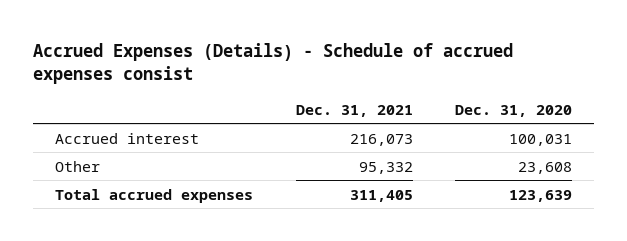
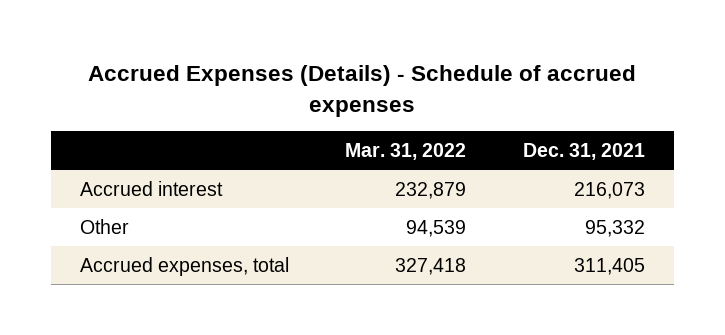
- Accrued Expenses (Details) - Schedule of accrued expenses consist
+ Accrued Expenses (Details) - Schedule of accrued expenses
- | Dec. 31, 2021 | Dec. 31, 2020
+ | Mar. 31, 2022 | Dec. 31, 2021
- Total accrued expenses | 311,405 | 123,639
+ Accrued expenses, total | 327,418 | 311,405

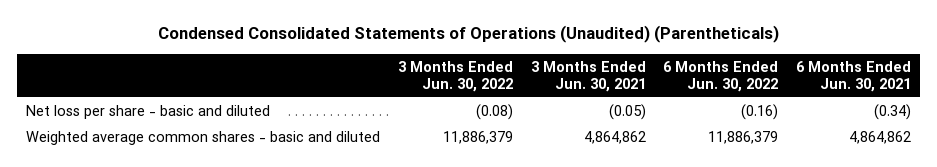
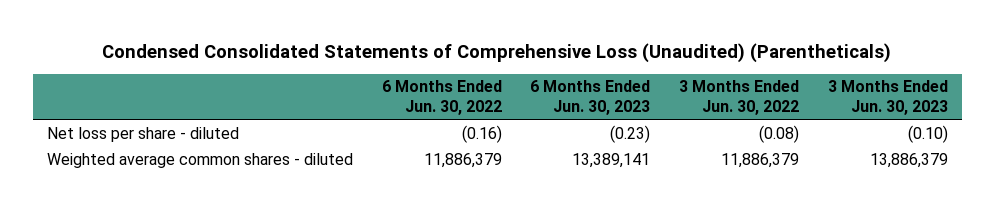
- Condensed Consolidated Statements of Operations (Unaudited) (Parentheticals)
+ Condensed Consolidated Statements of Comprehensive Loss (Unaudited) (Parentheticals)
- | 3 Months Ended Jun. 30, 2022 | 3 Months Ended Jun. 30, 2021 | 6 Months Ended Jun. 30, 2022 | 6 Months Ended Jun. 30, 2021
+ | 6 Months Ended Jun. 30, 2022 | 6 Months Ended Jun. 30, 2023 | 3 Months Ended Jun. 30, 2022 | 3 Months Ended Jun. 30, 2023
- Net loss per share - basic and diluted | (0.08) | (0.05) | (0.16) | (0.34)
- Weighted average common shares - basic and diluted | 11,886,379 | 4,864,862 | 11,886,379 | 4,864,862
+ Net loss per share - diluted | (0.16) | (0.23) | (0.08) | (0.10)
+ Weighted average common shares - diluted | 11,886,379 | 13,389,141 | 11,886,379 | 13,886,379

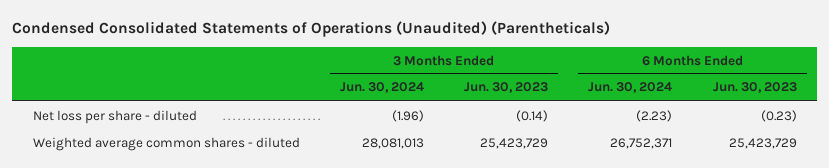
- Condensed Consolidated Statements of Comprehensive Loss (Unaudited) (Parentheticals)
+ Condensed Consolidated Statements of Operations (Unaudited) (Parentheticals)
- | 6 Months Ended Jun. 30, 2022 | 6 Months Ended Jun. 30, 2023 | 3 Months Ended Jun. 30, 2022 | 3 Months Ended Jun. 30, 2023
+ | 3 Months Ended Jun. 30, 2024 | 3 Months Ended Jun. 30, 2023 | 6 Months Ended Jun. 30, 2024 | 6 Months Ended Jun. 30, 2023
- Net loss per share - diluted | (0.16) | (0.23) | (0.08) | (0.10)
- Weighted average common shares - diluted | 11,886,379 | 13,389,141 | 11,886,379 | 13,886,379
+ Net loss per share - diluted | (1.96) | (0.14) | (2.23) | (0.23)
+ Weighted average common shares - diluted | 28,081,013 | 25,423,729 | 26,752,371 | 25,423,729

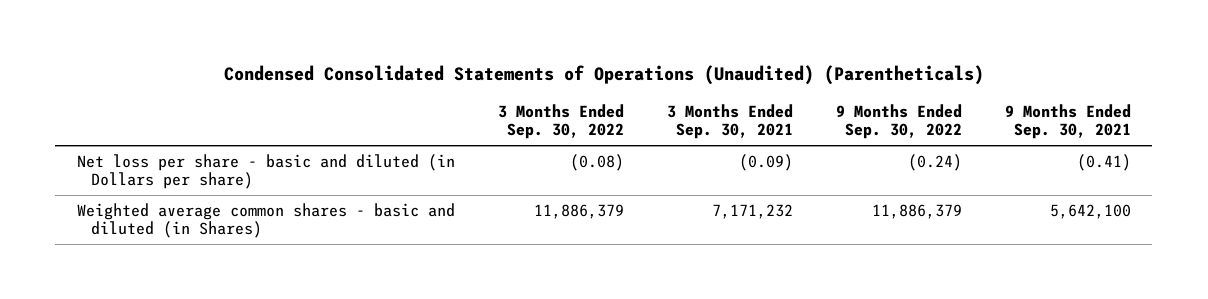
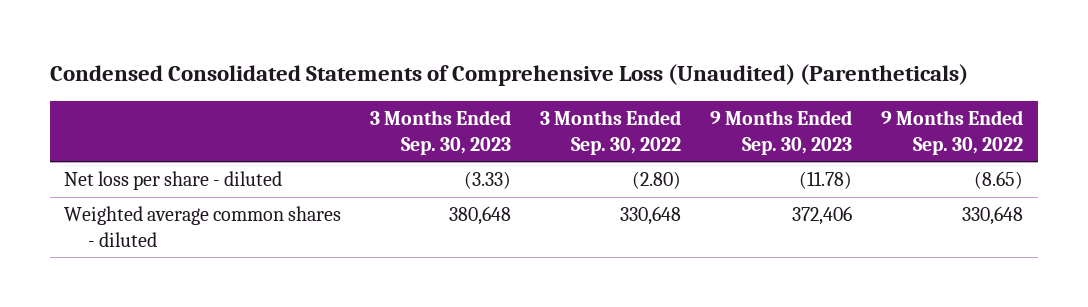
- Condensed Consolidated Statements of Operations (Unaudited) (Parentheticals)
+ Condensed Consolidated Statements of Comprehensive Loss (Unaudited) (Parentheticals)
- | 3 Months Ended Sep. 30, 2022 | 3 Months Ended Sep. 30, 2021 | 9 Months Ended Sep. 30, 2022 | 9 Months Ended Sep. 30, 2021
+ | 3 Months Ended Sep. 30, 2023 | 3 Months Ended Sep. 30, 2022 | 9 Months Ended Sep. 30, 2023 | 9 Months Ended Sep. 30, 2022
- Net loss per share - basic and diluted (in Dollars per share) | (0.08) | (0.09) | (0.24) | (0.41)
- Weighted average common shares - basic and diluted (in Shares) | 11,886,379 | 7,171,232 | 11,886,379 | 5,642,100
+ Net loss per share - diluted | (3.33) | (2.80) | (11.78) | (8.65)
+ Weighted average common shares - diluted | 380,648 | 330,648 | 372,406 | 330,648

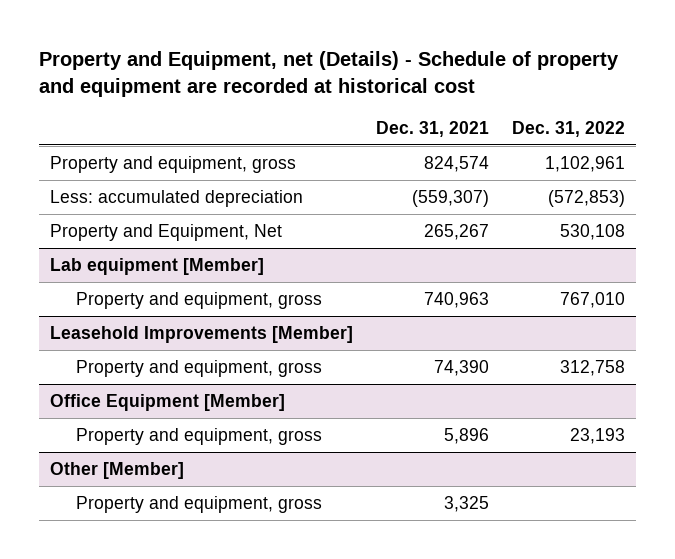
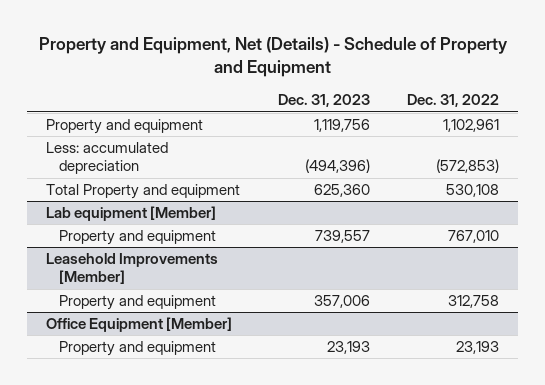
- Property and Equipment, net (Details) - Schedule of property and equipment are recorded at historical cost
+ Property and Equipment, Net (Details) - Schedule of Property and Equipment
- | Dec. 31, 2021 | Dec. 31, 2022
+ | Dec. 31, 2023 | Dec. 31, 2022
- Property and equipment, gross | 824,574 | 1,102,961
+ Property and equipment | 1,119,756 | 1,102,961
- Property and Equipment, Net | 265,267 | 530,108
+ Total Property and equipment | 625,360 | 530,108
@ Lab equipment [Member]
- Property and equipment, gross | 740,963 | 767,010
+ Property and equipment | 739,557 | 767,010
@ Leasehold Improvements [Member]
- Property and equipment, gross | 74,390 | 312,758
+ Property and equipment | 357,006 | 312,758
@ Office Equipment [Member]
- Property and equipment, gross | 5,896 | 23,193
- Other [Member]
- Property and equipment, gross | 3,325 |
@ Office Equipment [Member]
+ Property and equipment | 23,193 | 23,193

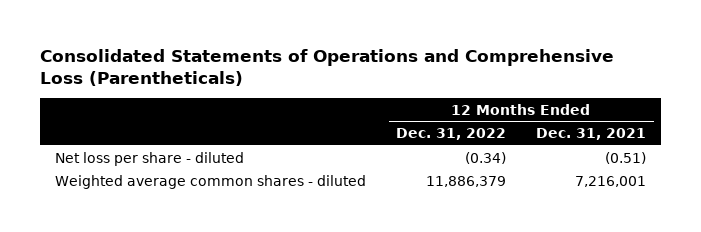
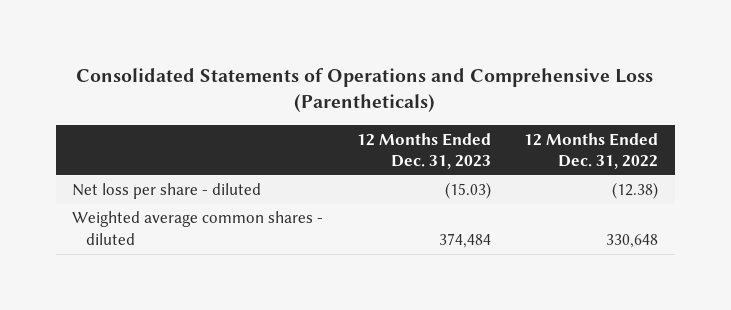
- | 12 Months Ended Dec. 31, 2022 | 12 Months Ended Dec. 31, 2021
+ | 12 Months Ended Dec. 31, 2023 | 12 Months Ended Dec. 31, 2022
- Net loss per share - diluted | (0.34) | (0.51)
- Weighted average common shares - diluted | 11,886,379 | 7,216,001
+ Net loss per share - diluted | (15.03) | (12.38)
+ Weighted average common shares - diluted | 374,484 | 330,648

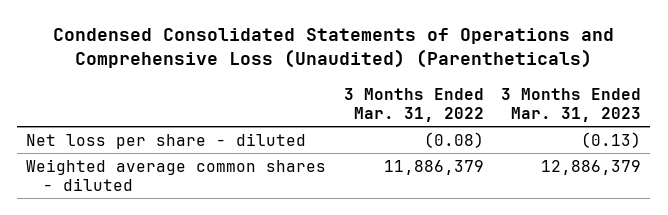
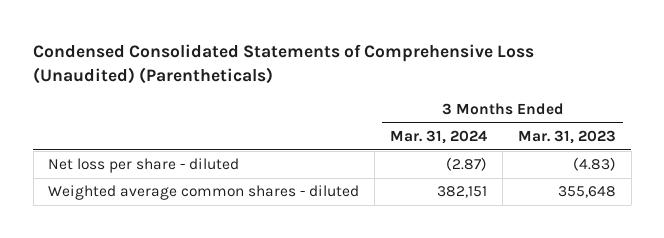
- Condensed Consolidated Statements of Operations and Comprehensive Loss (Unaudited) (Parentheticals)
+ Condensed Consolidated Statements of Comprehensive Loss (Unaudited) (Parentheticals)
- | 3 Months Ended Mar. 31, 2022 | 3 Months Ended Mar. 31, 2023
+ | 3 Months Ended Mar. 31, 2024 | 3 Months Ended Mar. 31, 2023
- Net loss per share - diluted | (0.08) | (0.13)
- Weighted average common shares - diluted | 11,886,379 | 12,886,379
+ Net loss per share - diluted | (2.87) | (4.83)
+ Weighted average common shares - diluted | 382,151 | 355,648

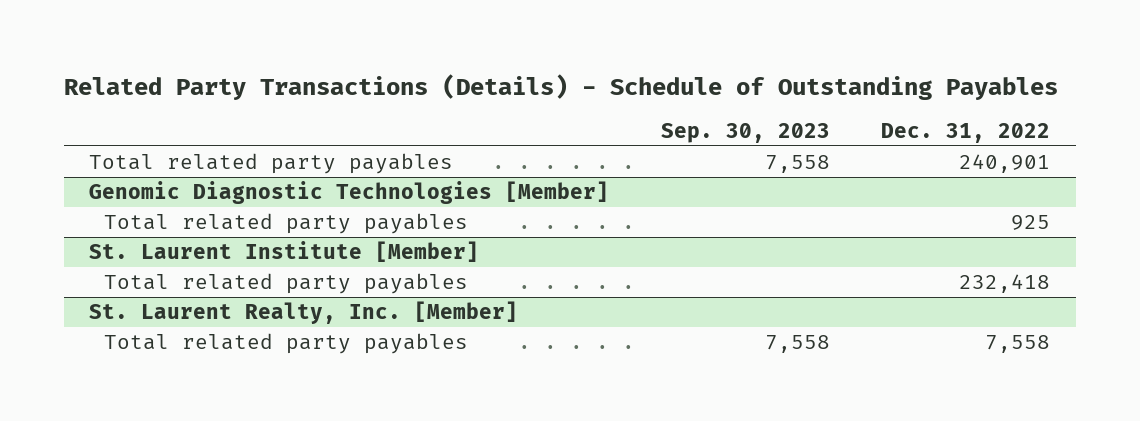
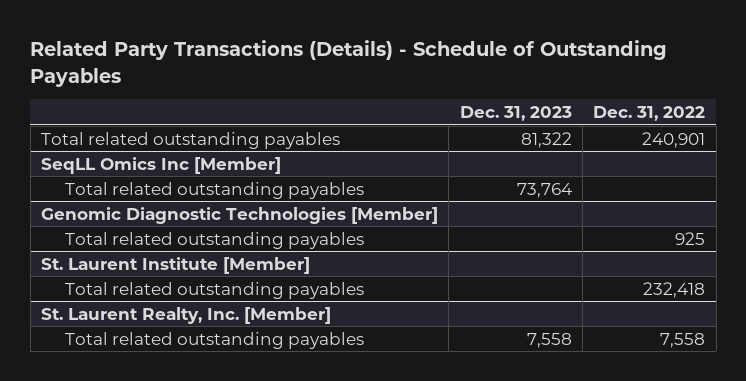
- | Sep. 30, 2023 | Dec. 31, 2022
+ | Dec. 31, 2023 | Dec. 31, 2022
- Total related party payables | 7,558 | 240,901
+ Total related outstanding payables | 81,322 | 240,901
+ SeqLL Omics Inc [Member]
+ Total related outstanding payables | 73,764 |
@ Genomic Diagnostic Technologies [Member]
- Total related party payables | | 925
+ Total related outstanding payables | | 925
@ St. Laurent Institute [Member]
- Total related party payables | | 232,418
+ Total related outstanding payables | | 232,418
@ St. Laurent Realty, Inc. [Member]
- Total related party payables | 7,558 | 7,558
+ Total related outstanding payables | 7,558 | 7,558

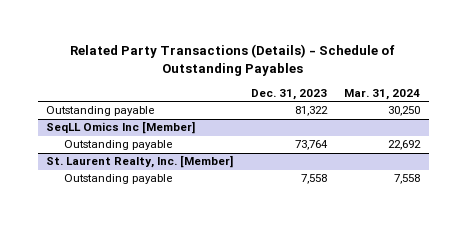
- | Dec. 31, 2023 | Dec. 31, 2022
+ | Dec. 31, 2023 | Mar. 31, 2024
- Total related outstanding payables | 81,322 | 240,901
+ Outstanding payable | 81,322 | 30,250
@ SeqLL Omics Inc [Member]
- Total related outstanding payables | 73,764 |
- Genomic Diagnostic Technologies [Member]
- Total related outstanding payables | | 925
- St. Laurent Institute [Member]
- Total related outstanding payables | | 232,418
@ SeqLL Omics Inc [Member]
+ Outstanding payable | 73,764 | 22,692
@ St. Laurent Realty, Inc. [Member]
- Total related outstanding payables | 7,558 | 7,558
+ Outstanding payable | 7,558 | 7,558

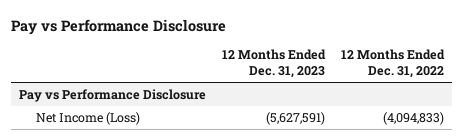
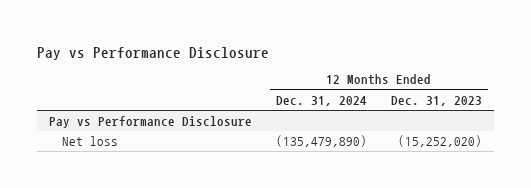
- | 12 Months Ended Dec. 31, 2023 | 12 Months Ended Dec. 31, 2022
+ | 12 Months Ended Dec. 31, 2024 | 12 Months Ended Dec. 31, 2023
- Net Income (Loss) | (5,627,591) | (4,094,833)
+ Net loss | (135,479,890) | (15,252,020)

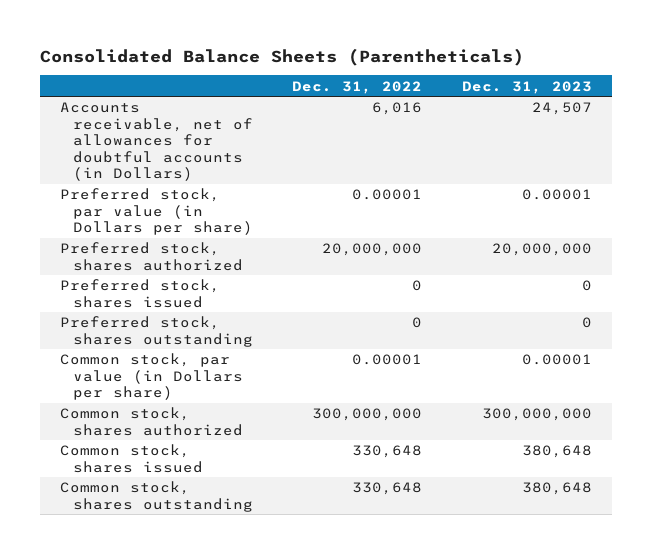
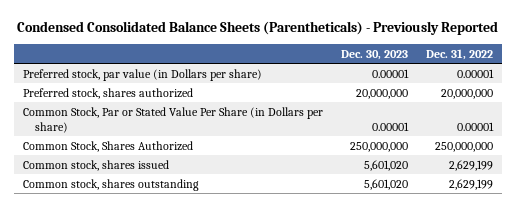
- Consolidated Balance Sheets (Parentheticals)
+ Condensed Consolidated Balance Sheets (Parentheticals) - Previously Reported
- | Dec. 31, 2022 | Dec. 31, 2023
+ | Dec. 30, 2023 | Dec. 31, 2022
- Accounts receivable, net of allowances for doubtful accounts (in Dollars) | 6,016 | 24,507
- Preferred stock, shares issued | 0 | 0
- Preferred stock, shares outstanding | 0 | 0
- Common stock, par value (in Dollars per share) | 0.00001 | 0.00001
- Common stock, shares authorized | 300,000,000 | 300,000,000
- Common stock, shares issued | 330,648 | 380,648
- Common stock, shares outstanding | 330,648 | 380,648
+ Common Stock, Par or Stated Value Per Share (in Dollars per share) | 0.00001 | 0.00001
+ Common Stock, Shares Authorized | 250,000,000 | 250,000,000
+ Common stock, shares issued | 5,601,020 | 2,629,199
+ Common stock, shares outstanding | 5,601,020 | 2,629,199

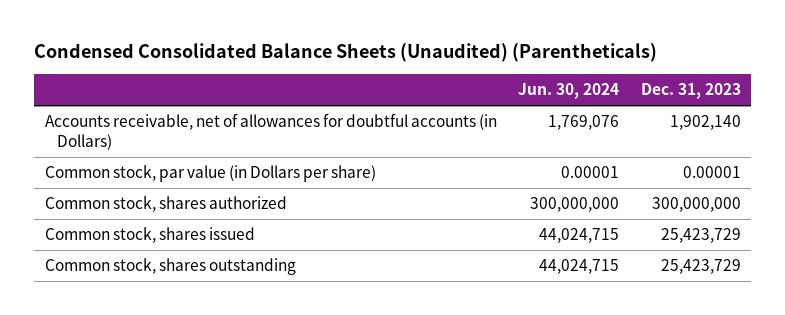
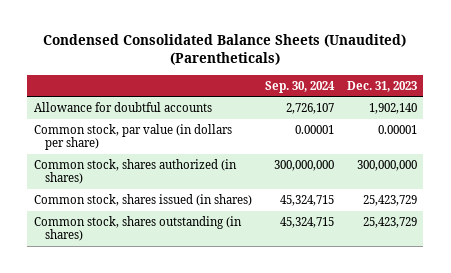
- | Jun. 30, 2024 | Dec. 31, 2023
+ | Sep. 30, 2024 | Dec. 31, 2023
- Accounts receivable, net of allowances for doubtful accounts (in Dollars) | 1,769,076 | 1,902,140
- Common stock, par value (in Dollars per share) | 0.00001 | 0.00001
- Common stock, shares authorized | 300,000,000 | 300,000,000
- Common stock, shares issued | 44,024,715 | 25,423,729
- Common stock, shares outstanding | 44,024,715 | 25,423,729
+ Allowance for doubtful accounts | 2,726,107 | 1,902,140
+ Common stock, par value (in dollars per share) | 0.00001 | 0.00001
+ Common stock, shares authorized (in shares) | 300,000,000 | 300,000,000
+ Common stock, shares issued (in shares) | 45,324,715 | 25,423,729
+ Common stock, shares outstanding (in shares) | 45,324,715 | 25,423,729

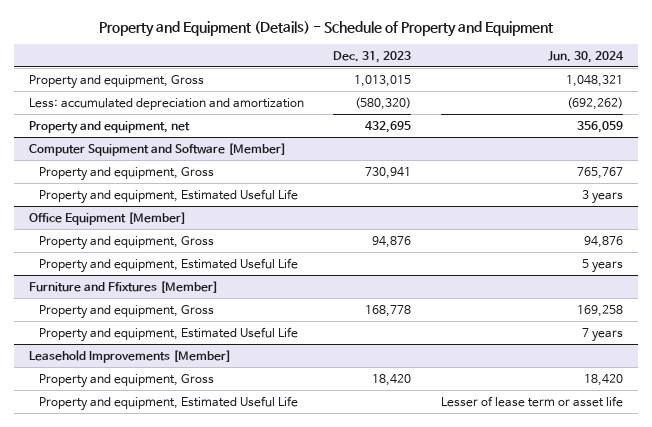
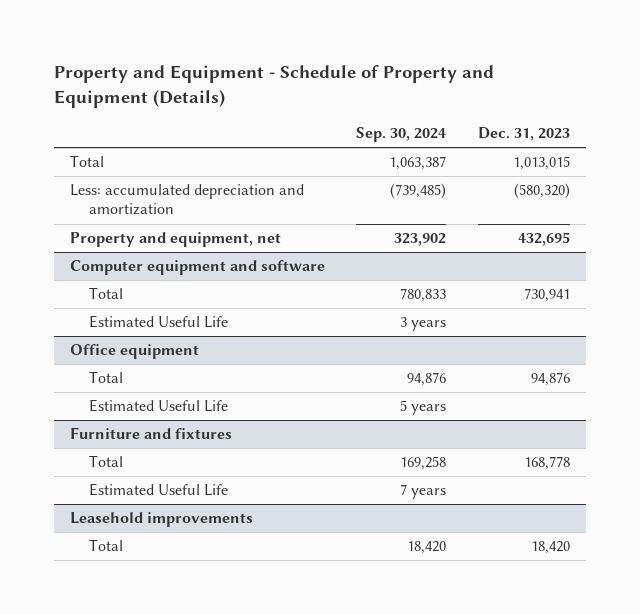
- Property and Equipment (Details) - Schedule of Property and Equipment
+ Property and Equipment - Schedule of Property and Equipment (Details)
- | Dec. 31, 2023 | Jun. 30, 2024
+ | Sep. 30, 2024 | Dec. 31, 2023
- Property and equipment, Gross | 1,013,015 | 1,048,321
+ Total | 1,063,387 | 1,013,015
- Computer Squipment and Software [Member]
- Property and equipment, Gross | 730,941 | 765,767
- Property and equipment, Estimated Useful Life | | 3 years
- Office Equipment [Member]
- Property and equipment, Gross | 94,876 | 94,876
- Property and equipment, Estimated Useful Life | | 5 years
- Furniture and Ffixtures [Member]
- Property and equipment, Gross | 168,778 | 169,258
- Property and equipment, Estimated Useful Life | | 7 years
- Leasehold Improvements [Member]
- Property and equipment, Gross | 18,420 | 18,420
- Property and equipment, Estimated Useful Life | | Lesser of lease term or asset life
+ Computer equipment and software
+ Total | 780,833 | 730,941
+ Estimated Useful Life | 3 years |
+ Office equipment
+ Total | 94,876 | 94,876
+ Estimated Useful Life | 5 years |
+ Furniture and fixtures
+ Total | 169,258 | 168,778
+ Estimated Useful Life | 7 years |
+ Leasehold improvements
+ Total | 18,420 | 18,420

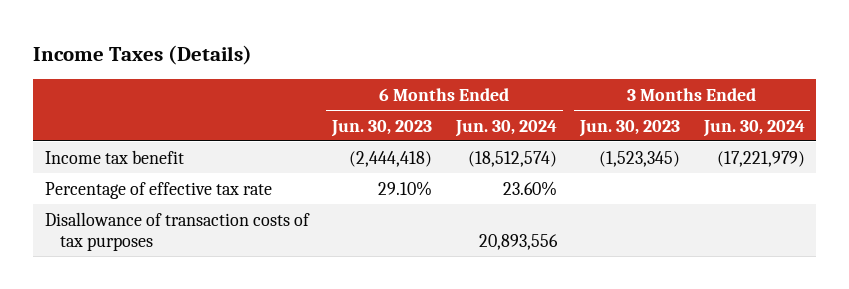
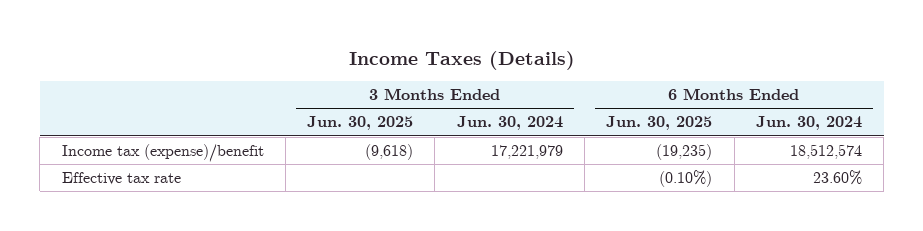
- | 6 Months Ended Jun. 30, 2023 | 6 Months Ended Jun. 30, 2024 | 3 Months Ended Jun. 30, 2023 | 3 Months Ended Jun. 30, 2024
+ | 3 Months Ended Jun. 30, 2025 | 3 Months Ended Jun. 30, 2024 | 6 Months Ended Jun. 30, 2025 | 6 Months Ended Jun. 30, 2024
- Income tax benefit | (2,444,418) | (18,512,574) | (1,523,345) | (17,221,979)
- Percentage of effective tax rate | 29.10% | 23.60% | |
- Disallowance of transaction costs of tax purposes | | 20,893,556 | |
+ Income tax (expense)/benefit | (9,618) | 17,221,979 | (19,235) | 18,512,574
+ Effective tax rate | | | (0.10%) | 23.60%

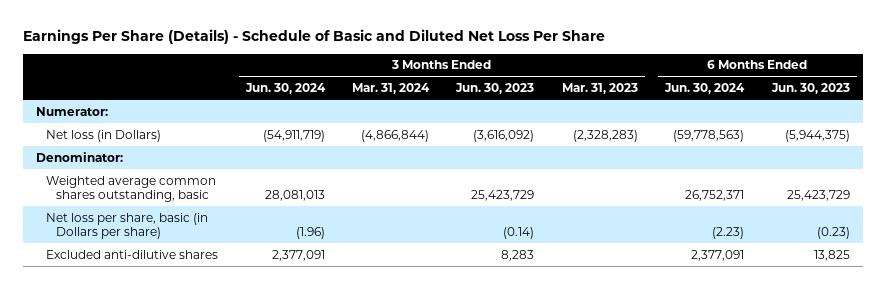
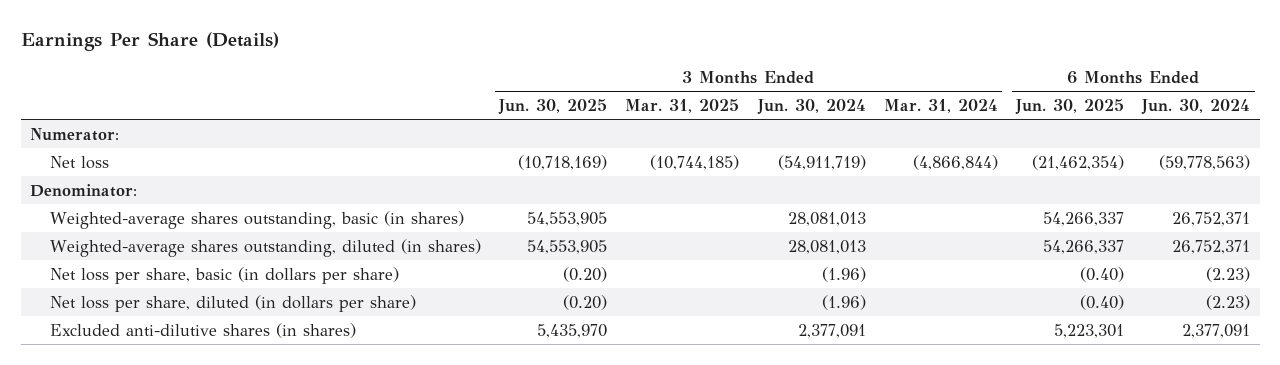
- Earnings Per Share (Details) - Schedule of Basic and Diluted Net Loss Per Share
+ Earnings Per Share (Details)
- | 3 Months Ended Jun. 30, 2024 | 3 Months Ended Mar. 31, 2024 | 3 Months Ended Jun. 30, 2023 | 3 Months Ended Mar. 31, 2023 | 6 Months Ended Jun. 30, 2024 | 6 Months Ended Jun. 30, 2023
+ | 3 Months Ended Jun. 30, 2025 | 3 Months Ended Mar. 31, 2025 | 3 Months Ended Jun. 30, 2024 | 3 Months Ended Mar. 31, 2024 | 6 Months Ended Jun. 30, 2025 | 6 Months Ended Jun. 30, 2024
- Net loss (in Dollars) | (54,911,719) | (4,866,844) | (3,616,092) | (2,328,283) | (59,778,563) | (5,944,375)
+ Net loss | (10,718,169) | (10,744,185) | (54,911,719) | (4,866,844) | (21,462,354) | (59,778,563)
- Weighted average common shares outstanding, basic | 28,081,013 | | 25,423,729 | | 26,752,371 | 25,423,729
- Net loss per share, basic (in Dollars per share) | (1.96) | | (0.14) | | (2.23) | (0.23)
- Excluded anti-dilutive shares | 2,377,091 | | 8,283 | | 2,377,091 | 13,825
+ Weighted-average shares outstanding, basic (in shares) | 54,553,905 | | 28,081,013 | | 54,266,337 | 26,752,371
+ Weighted-average shares outstanding, diluted (in shares) | 54,553,905 | | 28,081,013 | | 54,266,337 | 26,752,371
+ Net loss per share, basic (in dollars per share) | (0.20) | | (1.96) | | (0.40) | (2.23)
+ Net loss per share, diluted (in dollars per share) | (0.20) | | (1.96) | | (0.40) | (2.23)
+ Excluded anti-dilutive shares (in shares) | 5,435,970 | | 2,377,091 | | 5,223,301 | 2,377,091

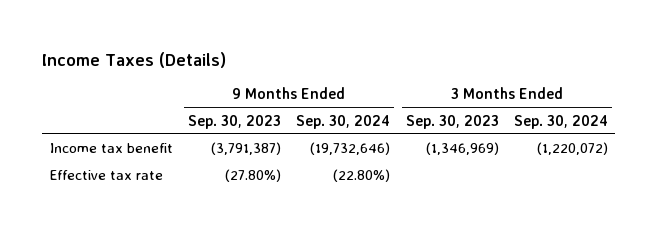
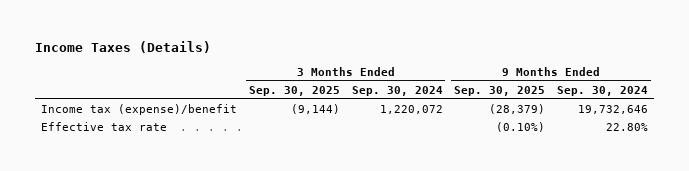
- | 9 Months Ended Sep. 30, 2023 | 9 Months Ended Sep. 30, 2024 | 3 Months Ended Sep. 30, 2023 | 3 Months Ended Sep. 30, 2024
+ | 3 Months Ended Sep. 30, 2025 | 3 Months Ended Sep. 30, 2024 | 9 Months Ended Sep. 30, 2025 | 9 Months Ended Sep. 30, 2024
- Income tax benefit | (3,791,387) | (19,732,646) | (1,346,969) | (1,220,072)
- Effective tax rate | (27.80%) | (22.80%) | |
+ Income tax (expense)/benefit | (9,144) | 1,220,072 | (28,379) | 19,732,646
+ Effective tax rate | | | (0.10%) | 22.80%

